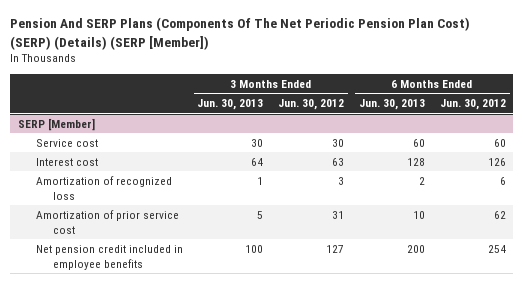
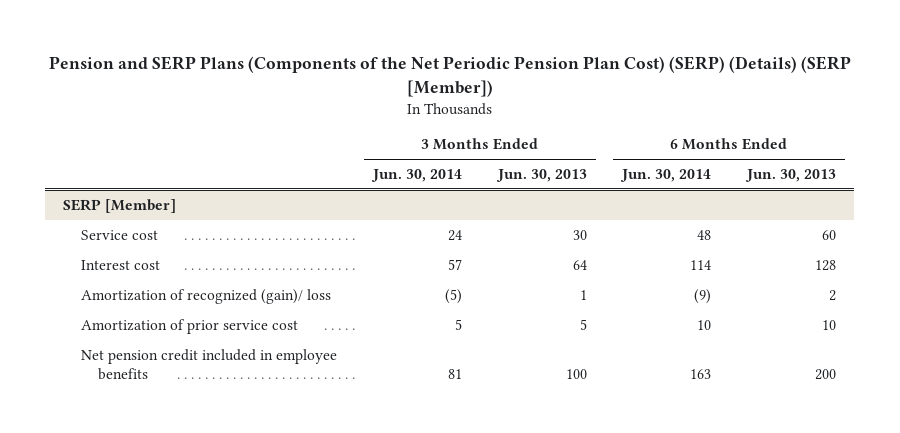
- Pension And SERP Plans (Components Of The Net Periodic Pension Plan Cost) (SERP) (Details) (SERP [Member])
+ Pension and SERP Plans (Components of the Net Periodic Pension Plan Cost) (SERP) (Details) (SERP [Member])
- | 3 Months Ended Jun. 30, 2013 | 3 Months Ended Jun. 30, 2012 | 6 Months Ended Jun. 30, 2013 | 6 Months Ended Jun. 30, 2012
+ | 3 Months Ended Jun. 30, 2014 | 3 Months Ended Jun. 30, 2013 | 6 Months Ended Jun. 30, 2014 | 6 Months Ended Jun. 30, 2013
@ SERP [Member]
- Amortization of recognized loss | 1 | 3 | 2 | 6
+ Amortization of recognized (gain)/ loss | (5) | 1 | (9) | 2

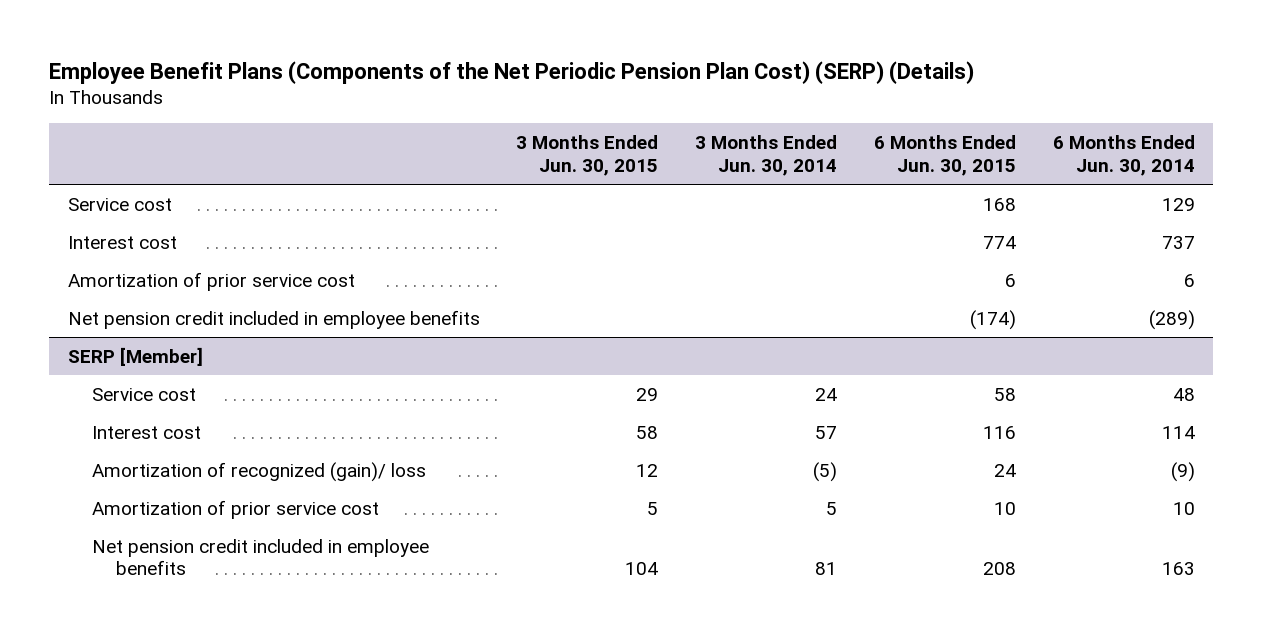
- Pension and SERP Plans (Components of the Net Periodic Pension Plan Cost) (SERP) (Details) (SERP [Member])
+ Employee Benefit Plans (Components of the Net Periodic Pension Plan Cost) (SERP) (Details)
- | 3 Months Ended Jun. 30, 2014 | 3 Months Ended Jun. 30, 2013 | 6 Months Ended Jun. 30, 2014 | 6 Months Ended Jun. 30, 2013
+ | 3 Months Ended Jun. 30, 2015 | 3 Months Ended Jun. 30, 2014 | 6 Months Ended Jun. 30, 2015 | 6 Months Ended Jun. 30, 2014
+ Service cost | | | 168 | 129
+ Interest cost | | | 774 | 737
+ Amortization of prior service cost | | | 6 | 6
+ Net pension credit included in employee benefits | | | (174) | (289)

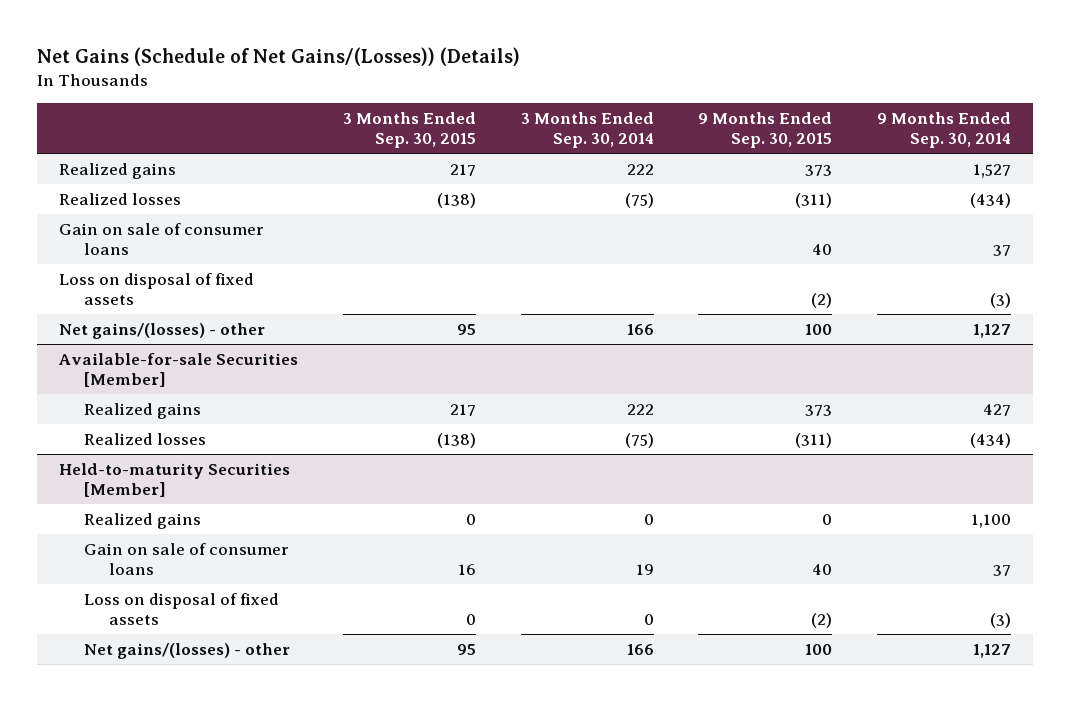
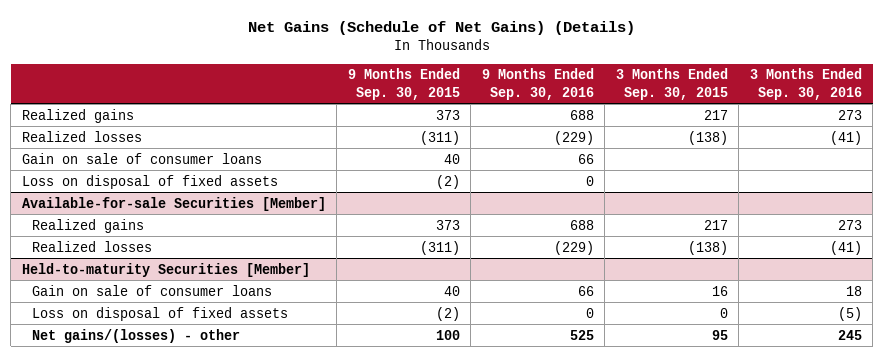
- Net Gains (Schedule of Net Gains/(Losses)) (Details)
+ Net Gains (Schedule of Net Gains) (Details)
- | 3 Months Ended Sep. 30, 2015 | 3 Months Ended Sep. 30, 2014 | 9 Months Ended Sep. 30, 2015 | 9 Months Ended Sep. 30, 2014
+ | 9 Months Ended Sep. 30, 2015 | 9 Months Ended Sep. 30, 2016 | 3 Months Ended Sep. 30, 2015 | 3 Months Ended Sep. 30, 2016
- Net gains/(losses) - other | 95 | 166 | 100 | 1,127
@ Held-to-maturity Securities [Member]
- Realized gains | 0 | 0 | 0 | 1,100

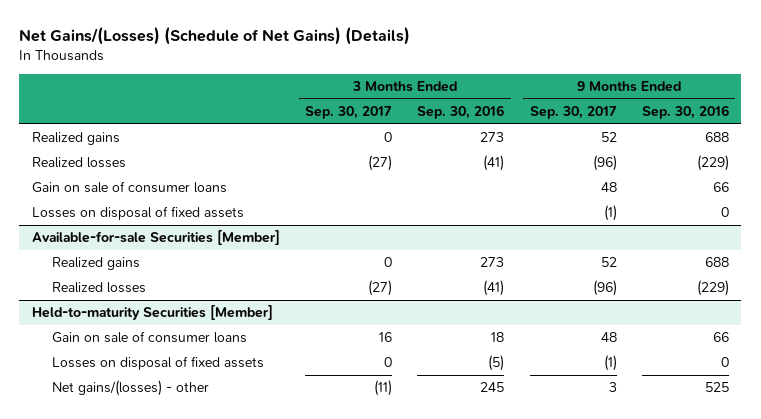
- Net Gains (Schedule of Net Gains) (Details)
+ Net Gains/(Losses) (Schedule of Net Gains) (Details)
- | 9 Months Ended Sep. 30, 2015 | 9 Months Ended Sep. 30, 2016 | 3 Months Ended Sep. 30, 2015 | 3 Months Ended Sep. 30, 2016
+ | 3 Months Ended Sep. 30, 2017 | 3 Months Ended Sep. 30, 2016 | 9 Months Ended Sep. 30, 2017 | 9 Months Ended Sep. 30, 2016
- Loss on disposal of fixed assets | (2) | 0 | |
+ Losses on disposal of fixed assets | | | (1) | 0
@ Held-to-maturity Securities [Member]
- Loss on disposal of fixed assets | (2) | 0 | 0 | (5)
+ Losses on disposal of fixed assets | 0 | (5) | (1) | 0

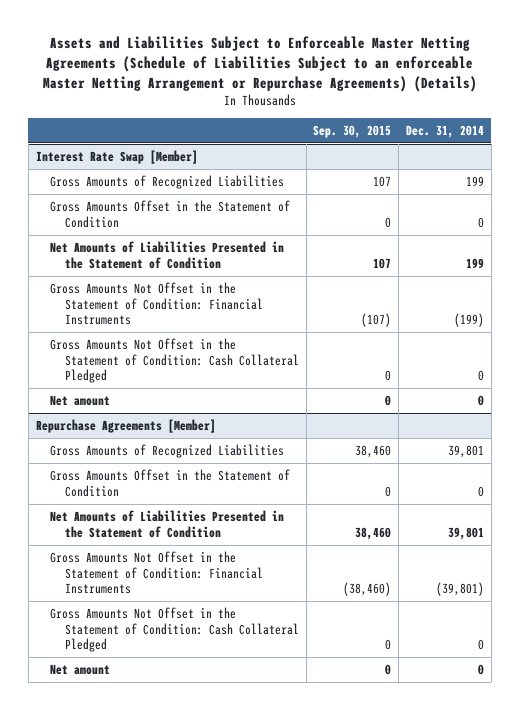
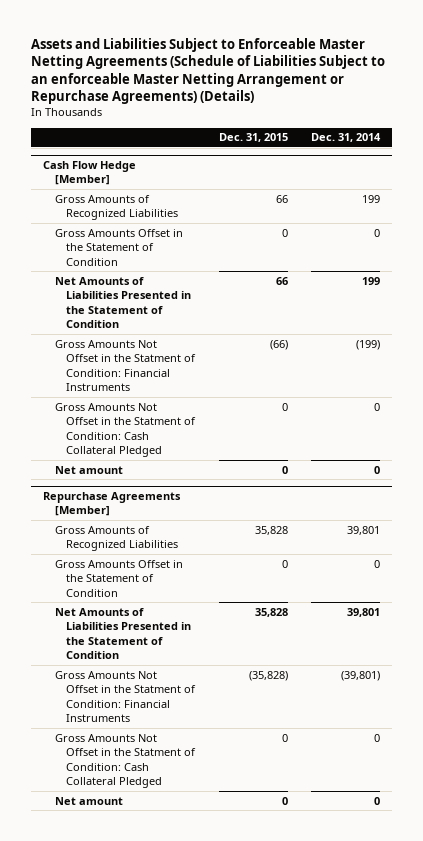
- | Sep. 30, 2015 | Dec. 31, 2014
+ | Dec. 31, 2015 | Dec. 31, 2014
- Interest Rate Swap [Member]
+ Cash Flow Hedge [Member]
- Gross Amounts Not Offset in the Statement of Condition: Financial Instruments | (107) | (199)
- Gross Amounts Not Offset in the Statement of Condition: Cash Collateral Pledged | 0 | 0
+ Gross Amounts Not Offset in the Statment of Condition: Financial Instruments | (66) | (199)
+ Gross Amounts Not Offset in the Statment of Condition: Cash Collateral Pledged | 0 | 0
@ Repurchase Agreements [Member]
- Gross Amounts Not Offset in the Statement of Condition: Financial Instruments | (38,460) | (39,801)
- Gross Amounts Not Offset in the Statement of Condition: Cash Collateral Pledged | 0 | 0
+ Gross Amounts Not Offset in the Statment of Condition: Financial Instruments | (35,828) | (39,801)
+ Gross Amounts Not Offset in the Statment of Condition: Cash Collateral Pledged | 0 | 0

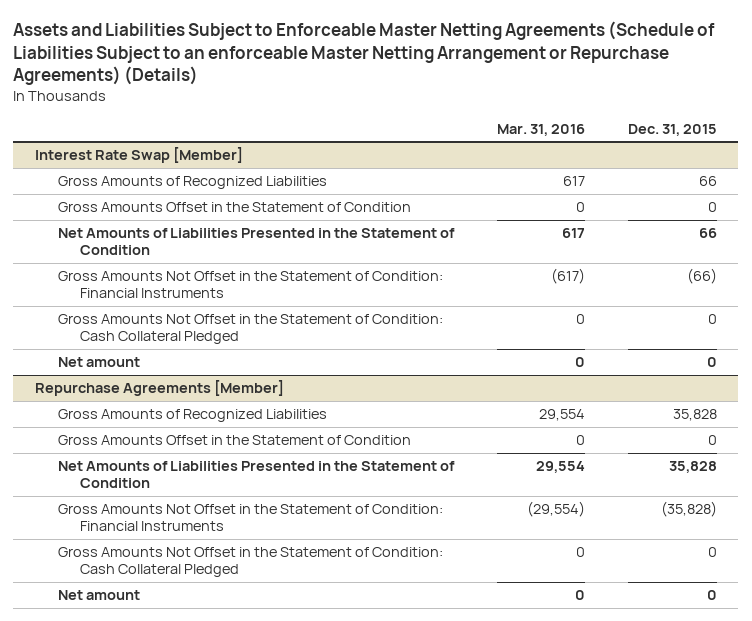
- | Dec. 31, 2015 | Dec. 31, 2014
+ | Mar. 31, 2016 | Dec. 31, 2015
- Cash Flow Hedge [Member]
+ Interest Rate Swap [Member]
- Gross Amounts Not Offset in the Statment of Condition: Financial Instruments | (66) | (199)
- Gross Amounts Not Offset in the Statment of Condition: Cash Collateral Pledged | 0 | 0
+ Gross Amounts Not Offset in the Statement of Condition: Financial Instruments | (617) | (66)
+ Gross Amounts Not Offset in the Statement of Condition: Cash Collateral Pledged | 0 | 0
@ Repurchase Agreements [Member]
- Gross Amounts Not Offset in the Statment of Condition: Financial Instruments | (35,828) | (39,801)
- Gross Amounts Not Offset in the Statment of Condition: Cash Collateral Pledged | 0 | 0
+ Gross Amounts Not Offset in the Statement of Condition: Financial Instruments | (29,554) | (35,828)
+ Gross Amounts Not Offset in the Statement of Condition: Cash Collateral Pledged | 0 | 0

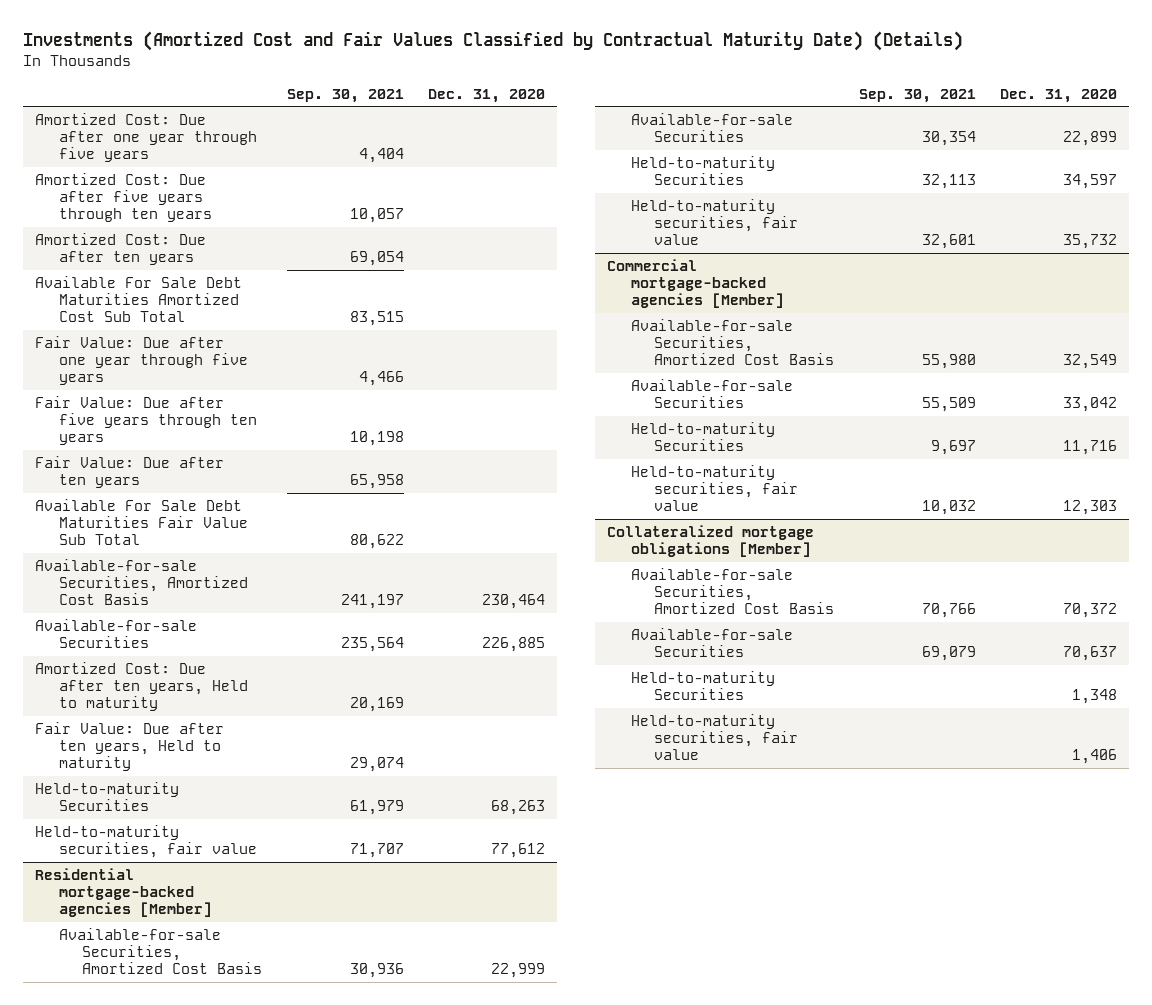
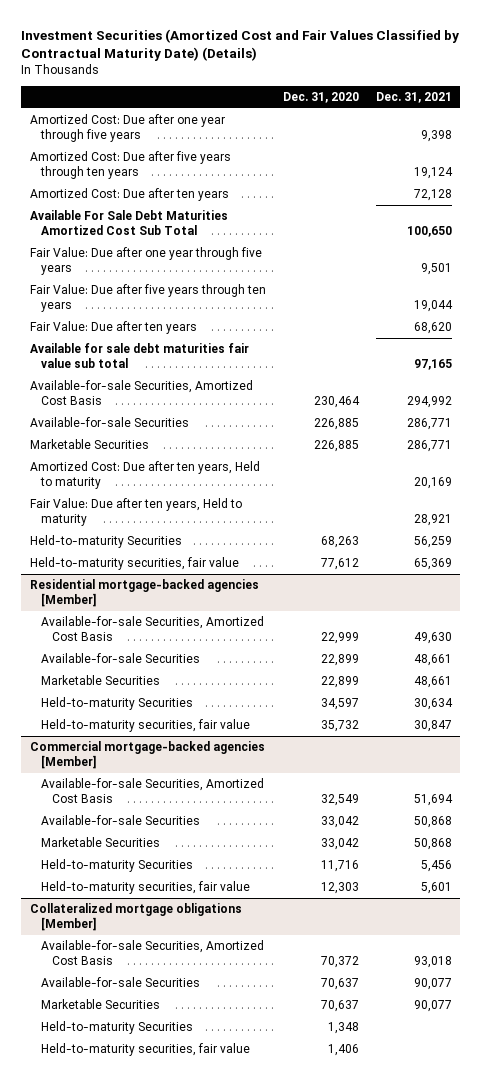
- Investments (Amortized Cost and Fair Values Classified by Contractual Maturity Date) (Details)
+ Investment Securities (Amortized Cost and Fair Values Classified by Contractual Maturity Date) (Details)
- | Sep. 30, 2021 | Dec. 31, 2020
+ | Dec. 31, 2020 | Dec. 31, 2021
- Available For Sale Debt Maturities Fair Value Sub Total | 80,622 |
+ Available for sale debt maturities fair value sub total | | 97,165
+ Marketable Securities | 226,885 | 286,771
@ Residential mortgage-backed agencies [Member]
+ Marketable Securities | 22,899 | 48,661
@ Commercial mortgage-backed agencies [Member]
+ Marketable Securities | 33,042 | 50,868
@ Collateralized mortgage obligations [Member]
+ Marketable Securities | 70,637 | 90,077

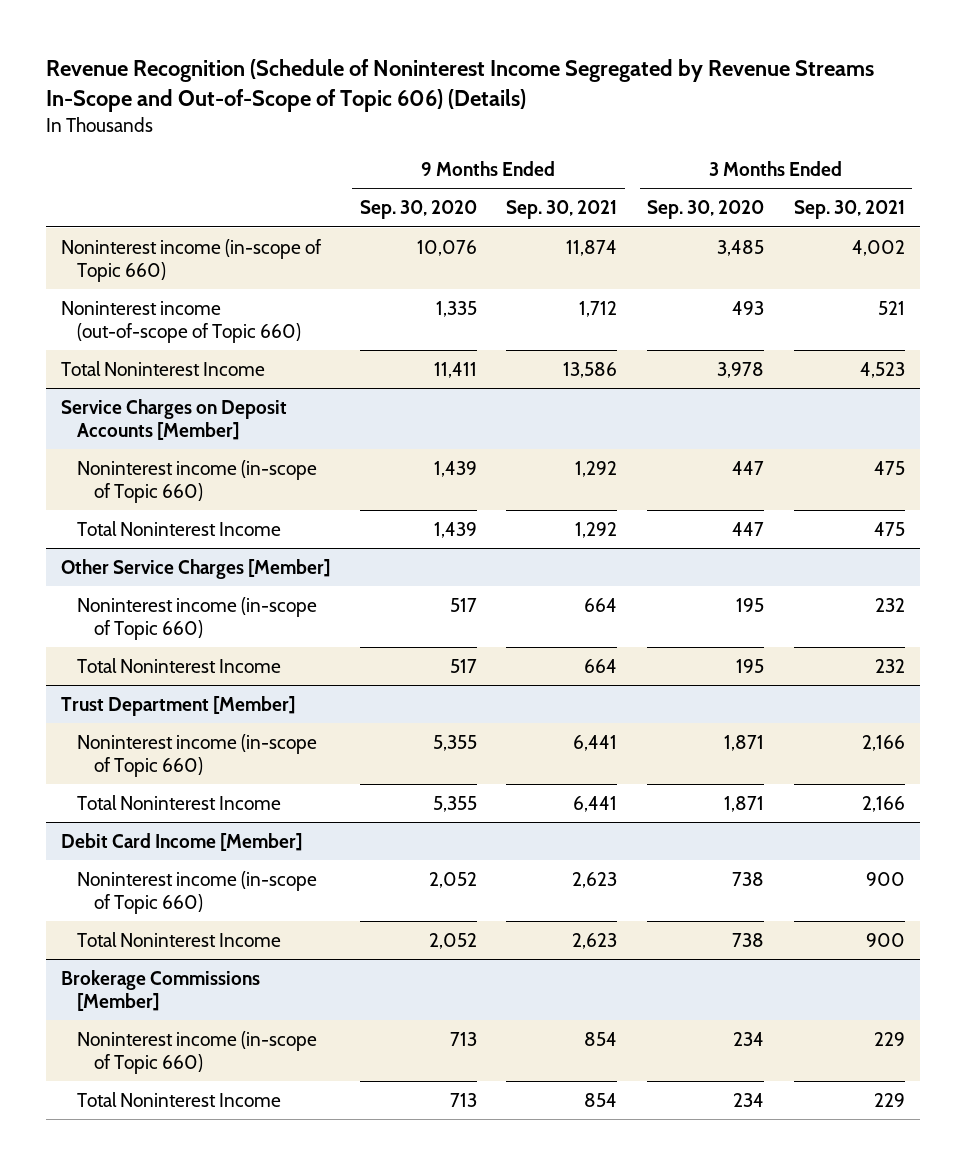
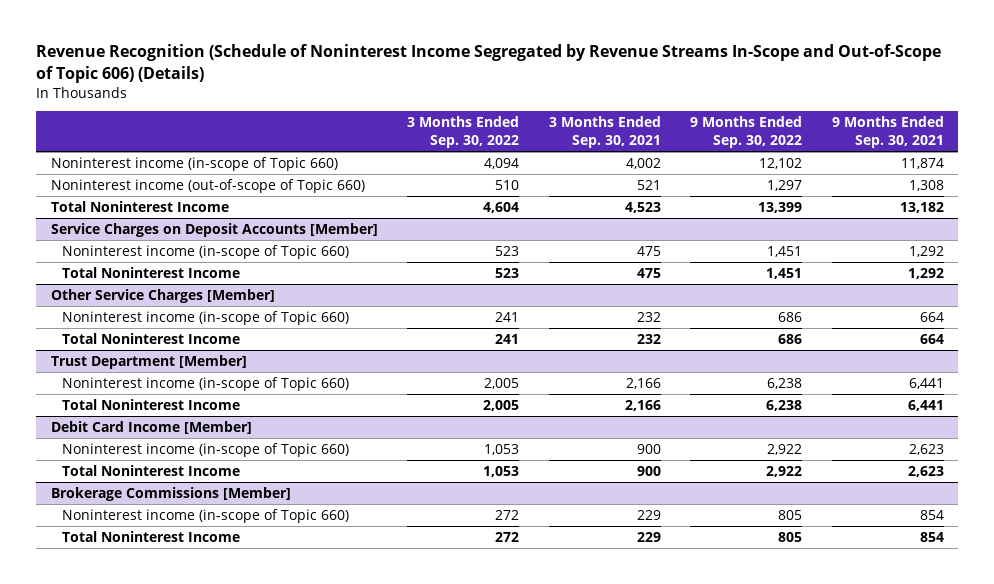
- | 9 Months Ended Sep. 30, 2020 | 9 Months Ended Sep. 30, 2021 | 3 Months Ended Sep. 30, 2020 | 3 Months Ended Sep. 30, 2021
+ | 3 Months Ended Sep. 30, 2022 | 3 Months Ended Sep. 30, 2021 | 9 Months Ended Sep. 30, 2022 | 9 Months Ended Sep. 30, 2021
- Noninterest income (out-of-scope of Topic 660) | 1,335 | 1,712 | 493 | 521
- Total Noninterest Income | 11,411 | 13,586 | 3,978 | 4,523
+ Noninterest income (out-of-scope of Topic 660) | 510 | 521 | 1,297 | 1,308
+ Total Noninterest Income | 4,604 | 4,523 | 13,399 | 13,182

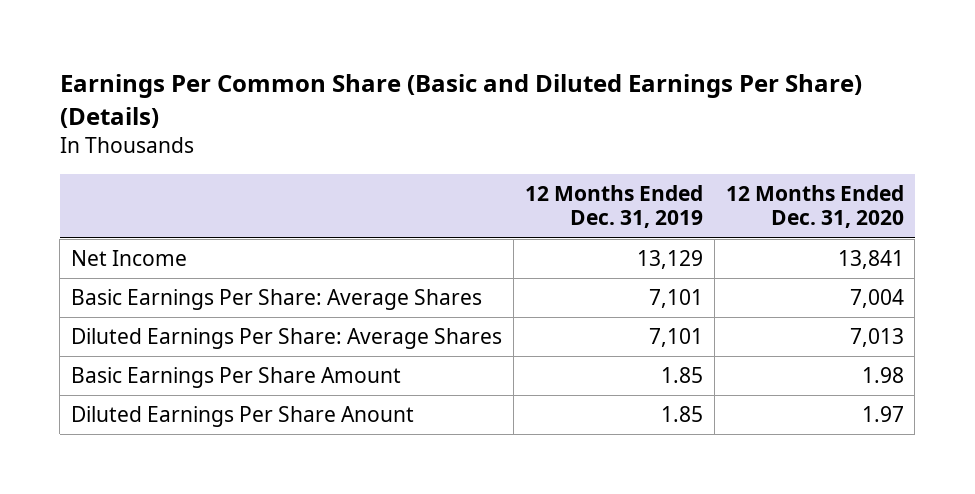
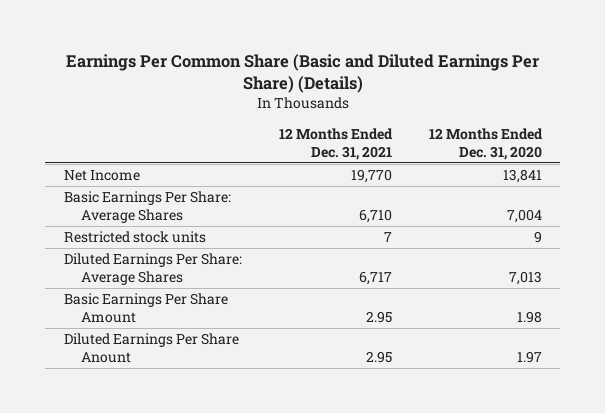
- | 12 Months Ended Dec. 31, 2019 | 12 Months Ended Dec. 31, 2020
+ | 12 Months Ended Dec. 31, 2021 | 12 Months Ended Dec. 31, 2020
+ Restricted stock units | 7 | 9

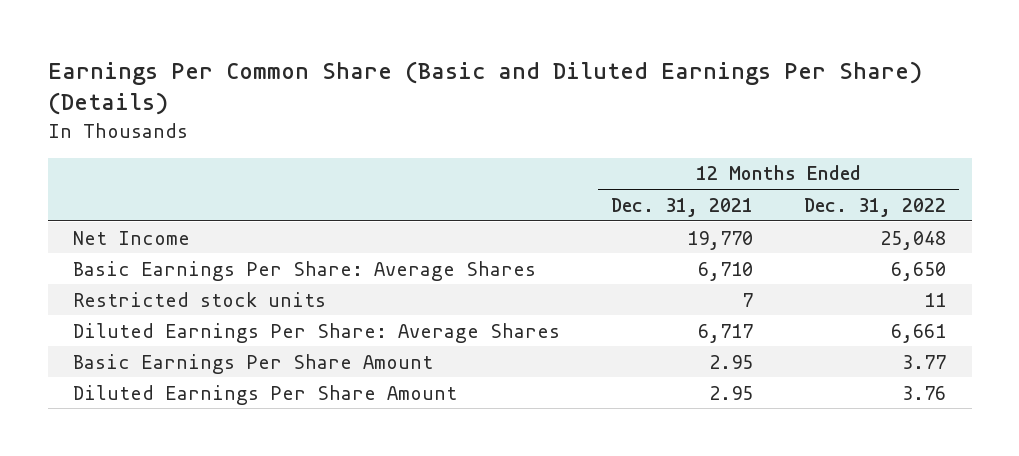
- | 12 Months Ended Dec. 31, 2021 | 12 Months Ended Dec. 31, 2020
+ | 12 Months Ended Dec. 31, 2021 | 12 Months Ended Dec. 31, 2022
- Diluted Earnings Per Share Anount | 2.95 | 1.97
+ Diluted Earnings Per Share Amount | 2.95 | 3.76

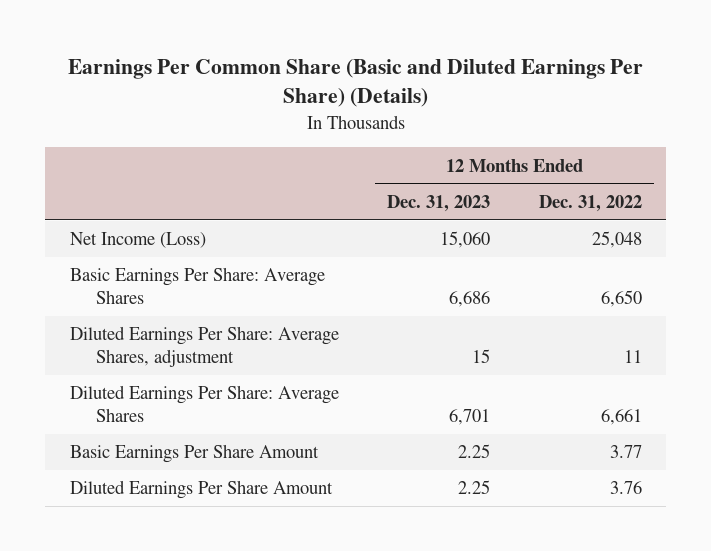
- | 12 Months Ended Dec. 31, 2021 | 12 Months Ended Dec. 31, 2022
+ | 12 Months Ended Dec. 31, 2023 | 12 Months Ended Dec. 31, 2022
- Net Income | 19,770 | 25,048
+ Net Income (Loss) | 15,060 | 25,048
- Restricted stock units | 7 | 11
+ Diluted Earnings Per Share: Average Shares, adjustment | 15 | 11

